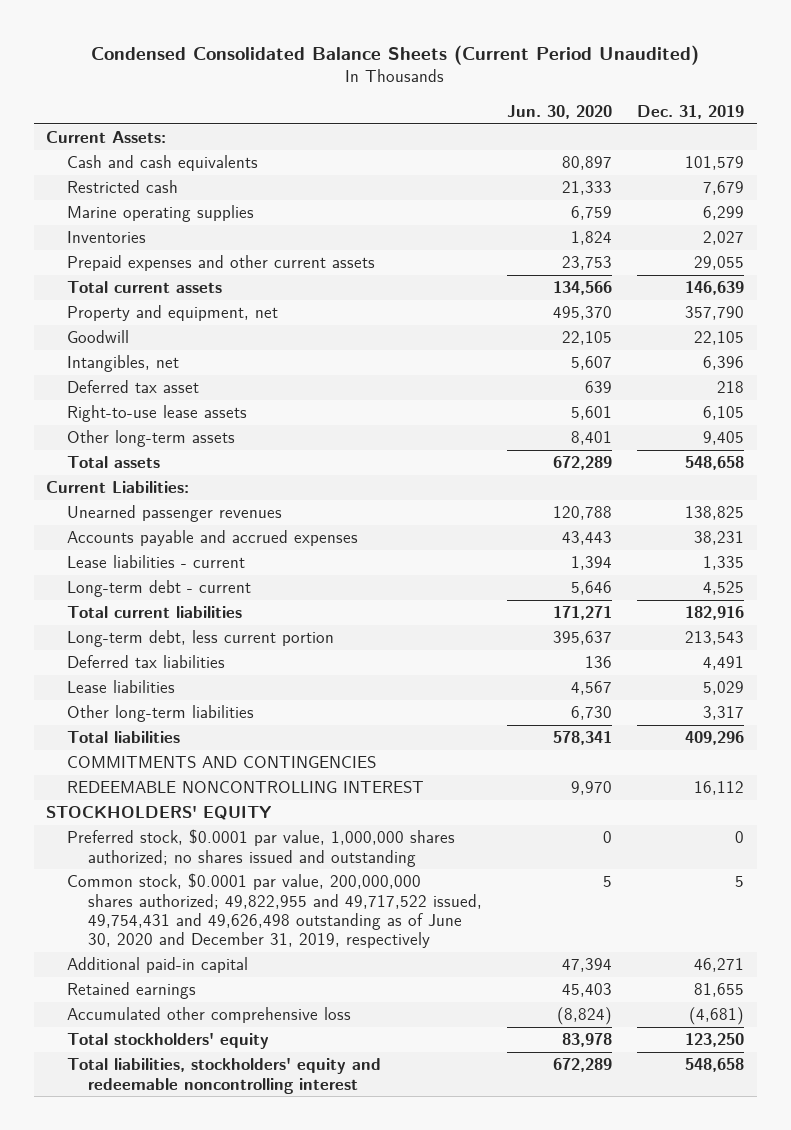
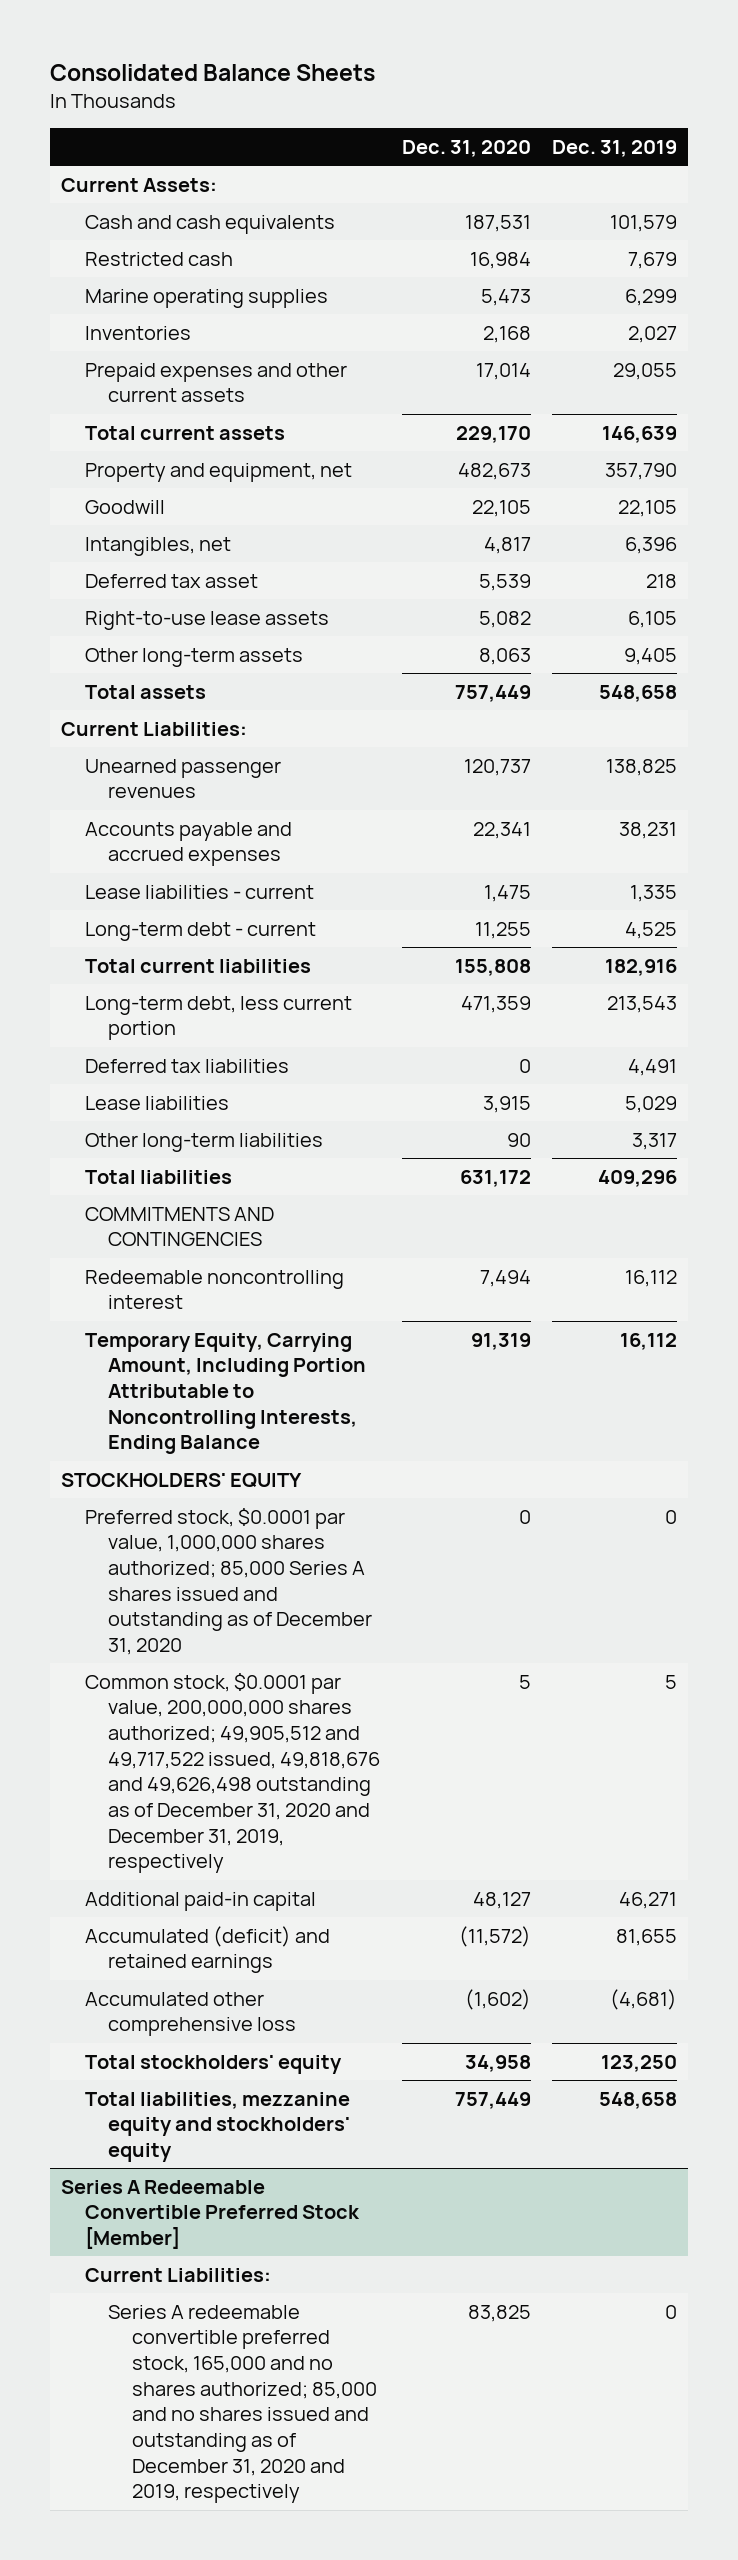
- Condensed Consolidated Balance Sheets (Current Period Unaudited)
+ Consolidated Balance Sheets
- | Jun. 30, 2020 | Dec. 31, 2019
+ | Dec. 31, 2020 | Dec. 31, 2019
- REDEEMABLE NONCONTROLLING INTEREST | 9,970 | 16,112
+ Redeemable noncontrolling interest | 7,494 | 16,112
+ Temporary Equity, Carrying Amount, Including Portion Attributable to Noncontrolling Interests, Ending Balance | 91,319 | 16,112
- Preferred stock, $0.0001 par value, 1,000,000 shares authorized; no shares issued and outstanding | 0 | 0
- Common stock, $0.0001 par value, 200,000,000 shares authorized; 49,822,955 and 49,717,522 issued, 49,754,431 and 49,626,498 outstanding as of June 30, 2020 and December 31, 2019, respectively | 5 | 5
+ Preferred stock, $0.0001 par value, 1,000,000 shares authorized; 85,000 Series A shares issued and outstanding as of December 31, 2020 | 0 | 0
+ Common stock, $0.0001 par value, 200,000,000 shares authorized; 49,905,512 and 49,717,522 issued, 49,818,676 and 49,626,498 outstanding as of December 31, 2020 and December 31, 2019, respectively | 5 | 5
- Retained earnings | 45,403 | 81,655
+ Accumulated (deficit) and retained earnings | (11,572) | 81,655
- Total liabilities, stockholders' equity and redeemable noncontrolling interest | 672,289 | 548,658
+ Total liabilities, mezzanine equity and stockholders' equity | 757,449 | 548,658
+ Series A Redeemable Convertible Preferred Stock [Member]
+ Current Liabilities:
+ Series A redeemable convertible preferred stock, 165,000 and no shares authorized; 85,000 and no shares issued and outstanding as of December 31, 2020 and 2019, respectively | 83,825 | 0

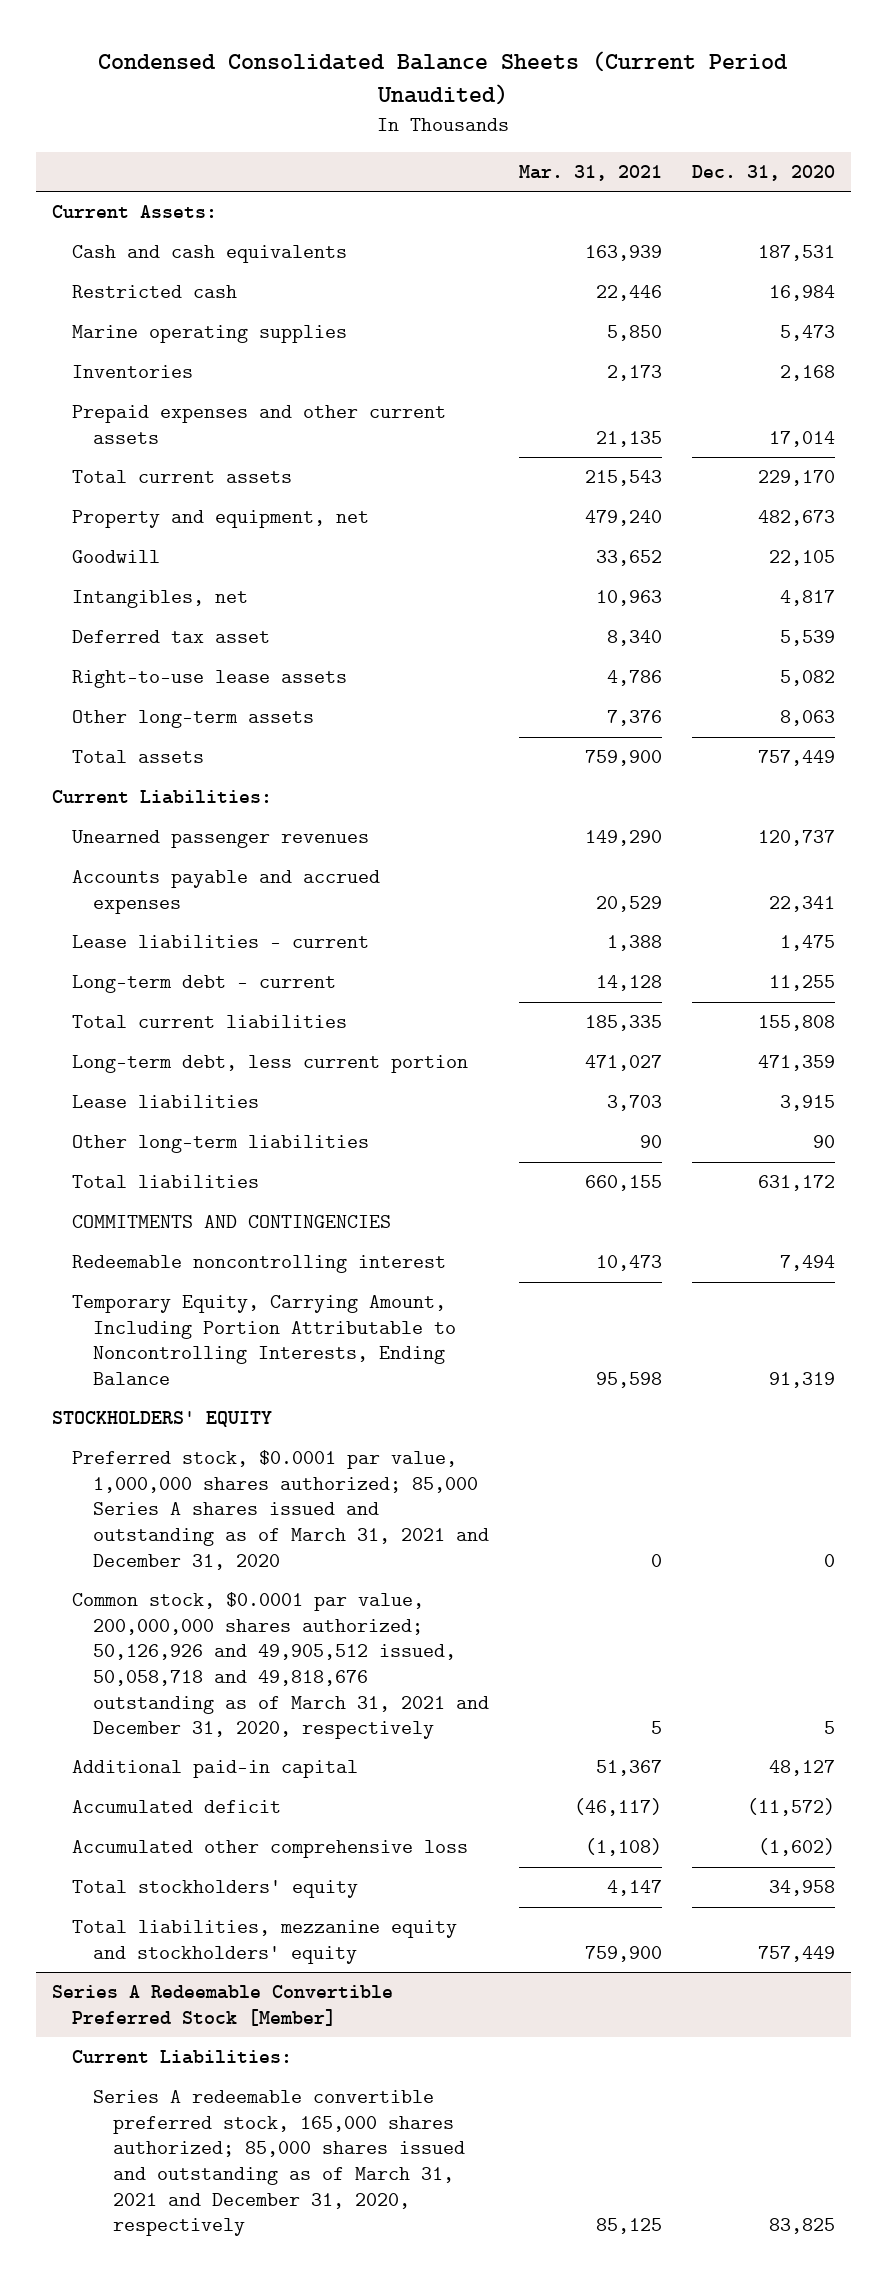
- Consolidated Balance Sheets
+ Condensed Consolidated Balance Sheets (Current Period Unaudited)
- | Dec. 31, 2020 | Dec. 31, 2019
+ | Mar. 31, 2021 | Dec. 31, 2020
- Deferred tax liabilities | 0 | 4,491
- Preferred stock, $0.0001 par value, 1,000,000 shares authorized; 85,000 Series A shares issued and outstanding as of December 31, 2020 | 0 | 0
- Common stock, $0.0001 par value, 200,000,000 shares authorized; 49,905,512 and 49,717,522 issued, 49,818,676 and 49,626,498 outstanding as of December 31, 2020 and December 31, 2019, respectively | 5 | 5
+ Preferred stock, $0.0001 par value, 1,000,000 shares authorized; 85,000 Series A shares issued and outstanding as of March 31, 2021 and December 31, 2020 | 0 | 0
+ Common stock, $0.0001 par value, 200,000,000 shares authorized; 50,126,926 and 49,905,512 issued, 50,058,718 and 49,818,676 outstanding as of March 31, 2021 and December 31, 2020, respectively | 5 | 5
- Accumulated (deficit) and retained earnings | (11,572) | 81,655
+ Accumulated deficit | (46,117) | (11,572)
@ Series A Redeemable Convertible Preferred Stock [Member]
- Series A redeemable convertible preferred stock, 165,000 and no shares authorized; 85,000 and no shares issued and outstanding as of December 31, 2020 and 2019, respectively | 83,825 | 0
+ Series A redeemable convertible preferred stock, 165,000 shares authorized; 85,000 shares issued and outstanding as of March 31, 2021 and December 31, 2020, respectively | 85,125 | 83,825

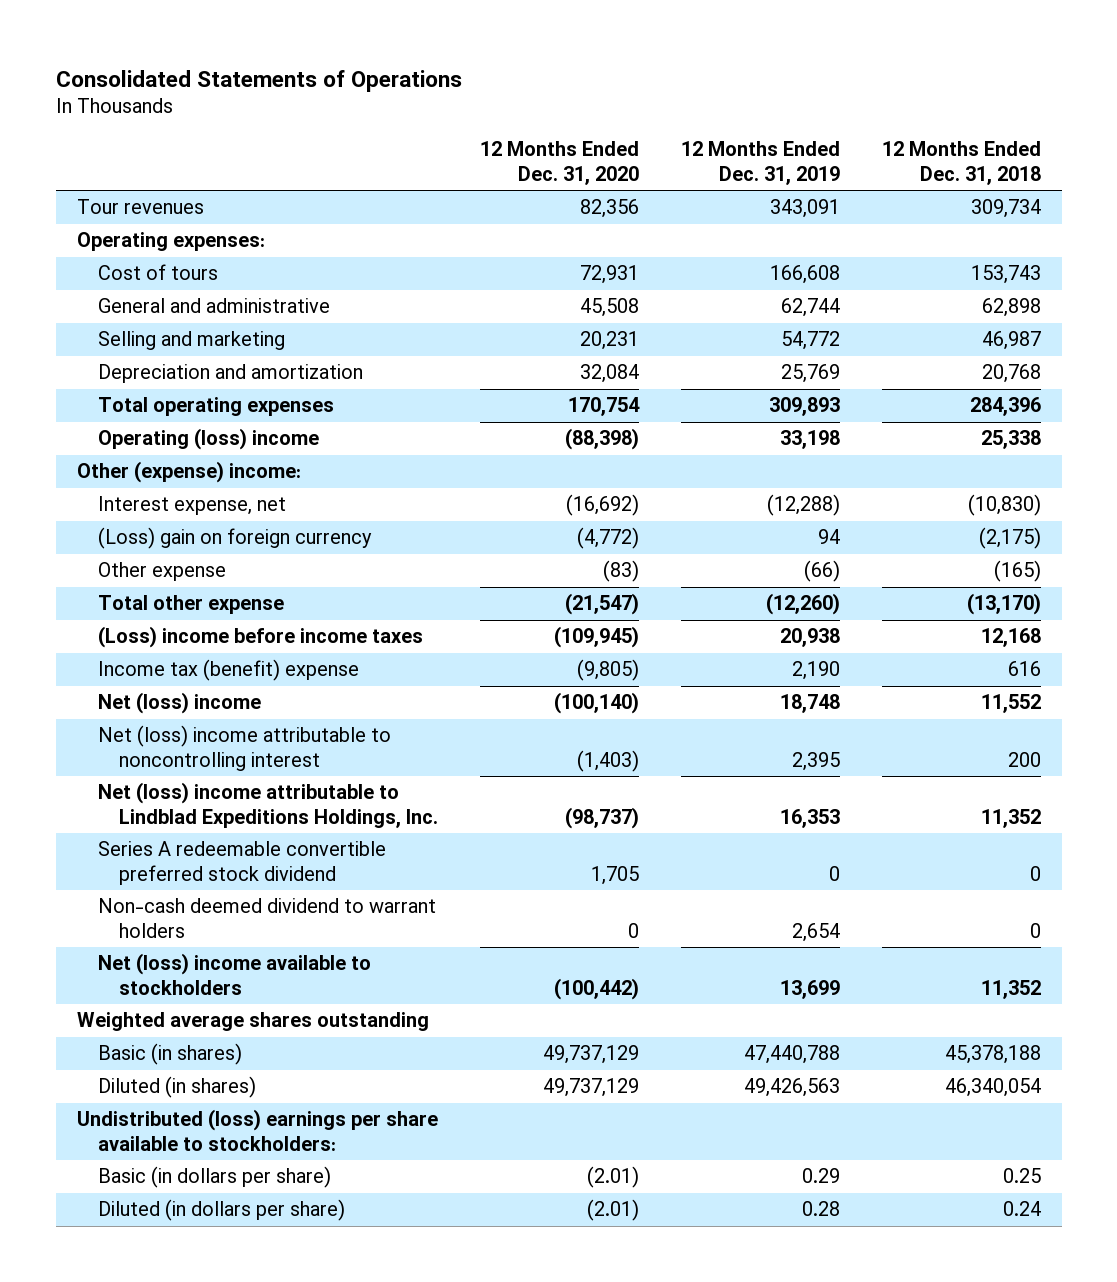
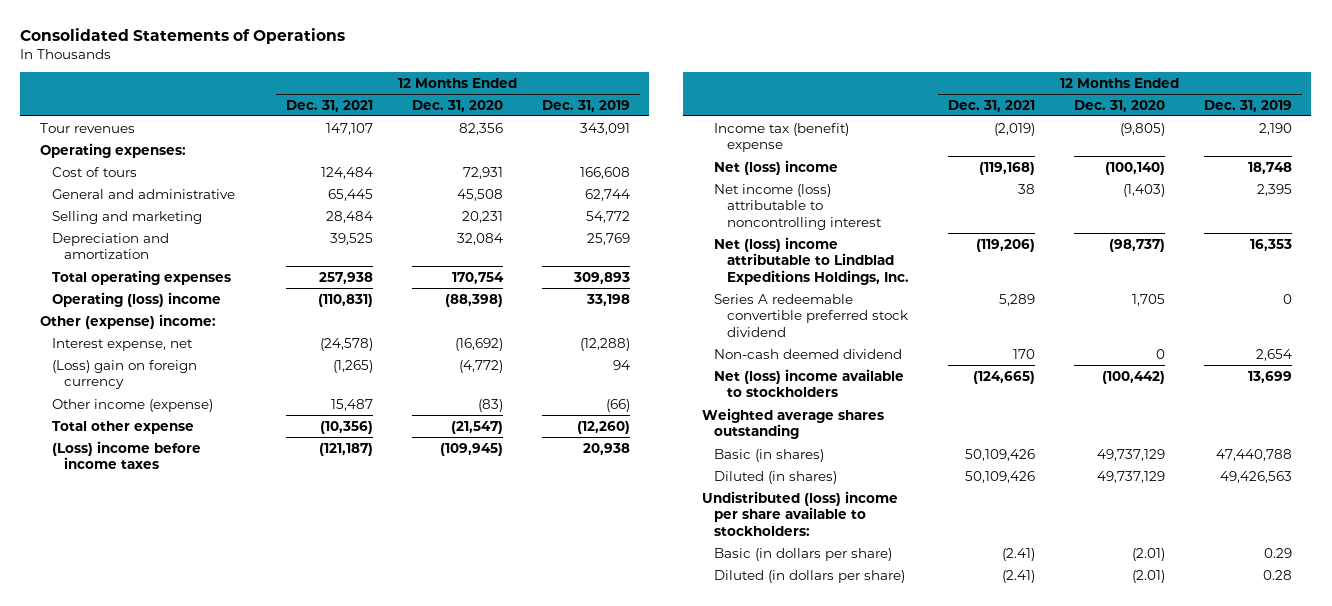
- | 12 Months Ended Dec. 31, 2020 | 12 Months Ended Dec. 31, 2019 | 12 Months Ended Dec. 31, 2018
+ | 12 Months Ended Dec. 31, 2021 | 12 Months Ended Dec. 31, 2020 | 12 Months Ended Dec. 31, 2019
- Other expense | (83) | (66) | (165)
+ Other income (expense) | 15,487 | (83) | (66)
- Net (loss) income attributable to noncontrolling interest | (1,403) | 2,395 | 200
+ Net income (loss) attributable to noncontrolling interest | 38 | (1,403) | 2,395
- Non-cash deemed dividend to warrant holders | 0 | 2,654 | 0
+ Non-cash deemed dividend | 170 | 0 | 2,654
- Undistributed (loss) earnings per share available to stockholders:
+ Undistributed (loss) income per share available to stockholders:

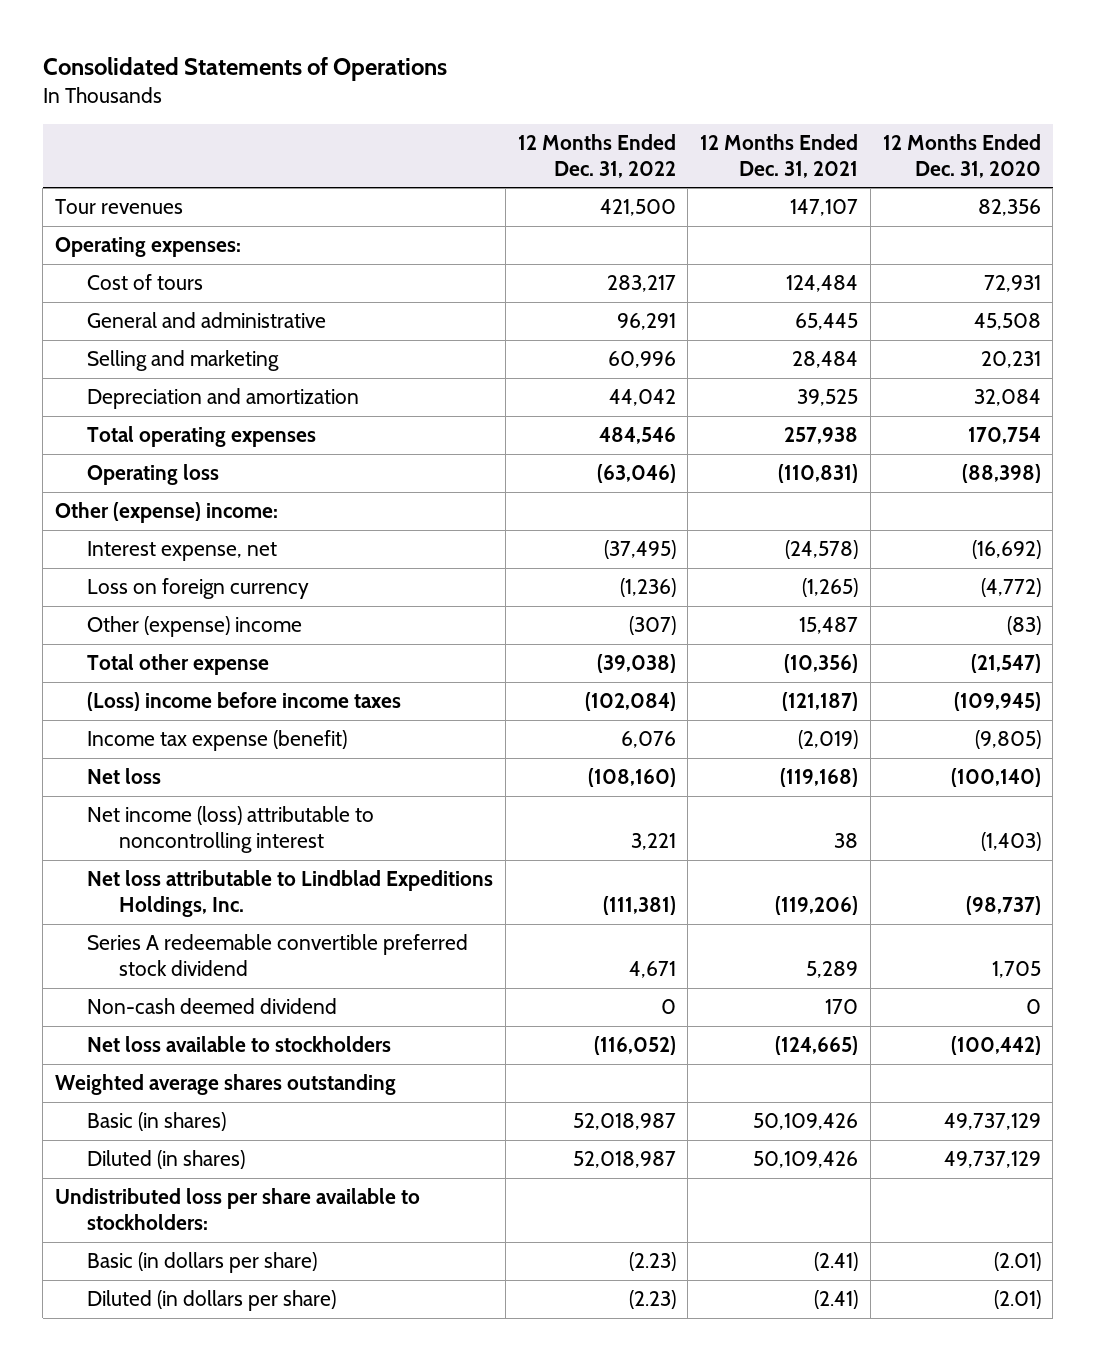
- | 12 Months Ended Dec. 31, 2021 | 12 Months Ended Dec. 31, 2020 | 12 Months Ended Dec. 31, 2019
+ | 12 Months Ended Dec. 31, 2022 | 12 Months Ended Dec. 31, 2021 | 12 Months Ended Dec. 31, 2020
- Operating (loss) income | (110,831) | (88,398) | 33,198
+ Operating loss | (63,046) | (110,831) | (88,398)
- (Loss) gain on foreign currency | (1,265) | (4,772) | 94
- Other income (expense) | 15,487 | (83) | (66)
+ Loss on foreign currency | (1,236) | (1,265) | (4,772)
+ Other (expense) income | (307) | 15,487 | (83)
- Income tax (benefit) expense | (2,019) | (9,805) | 2,190
- Net (loss) income | (119,168) | (100,140) | 18,748
+ Income tax expense (benefit) | 6,076 | (2,019) | (9,805)
+ Net loss | (108,160) | (119,168) | (100,140)
- Net (loss) income attributable to Lindblad Expeditions Holdings, Inc. | (119,206) | (98,737) | 16,353
+ Net loss attributable to Lindblad Expeditions Holdings, Inc. | (111,381) | (119,206) | (98,737)
- Net (loss) income available to stockholders | (124,665) | (100,442) | 13,699
+ Net loss available to stockholders | (116,052) | (124,665) | (100,442)
- Undistributed (loss) income per share available to stockholders:
+ Undistributed loss per share available to stockholders:

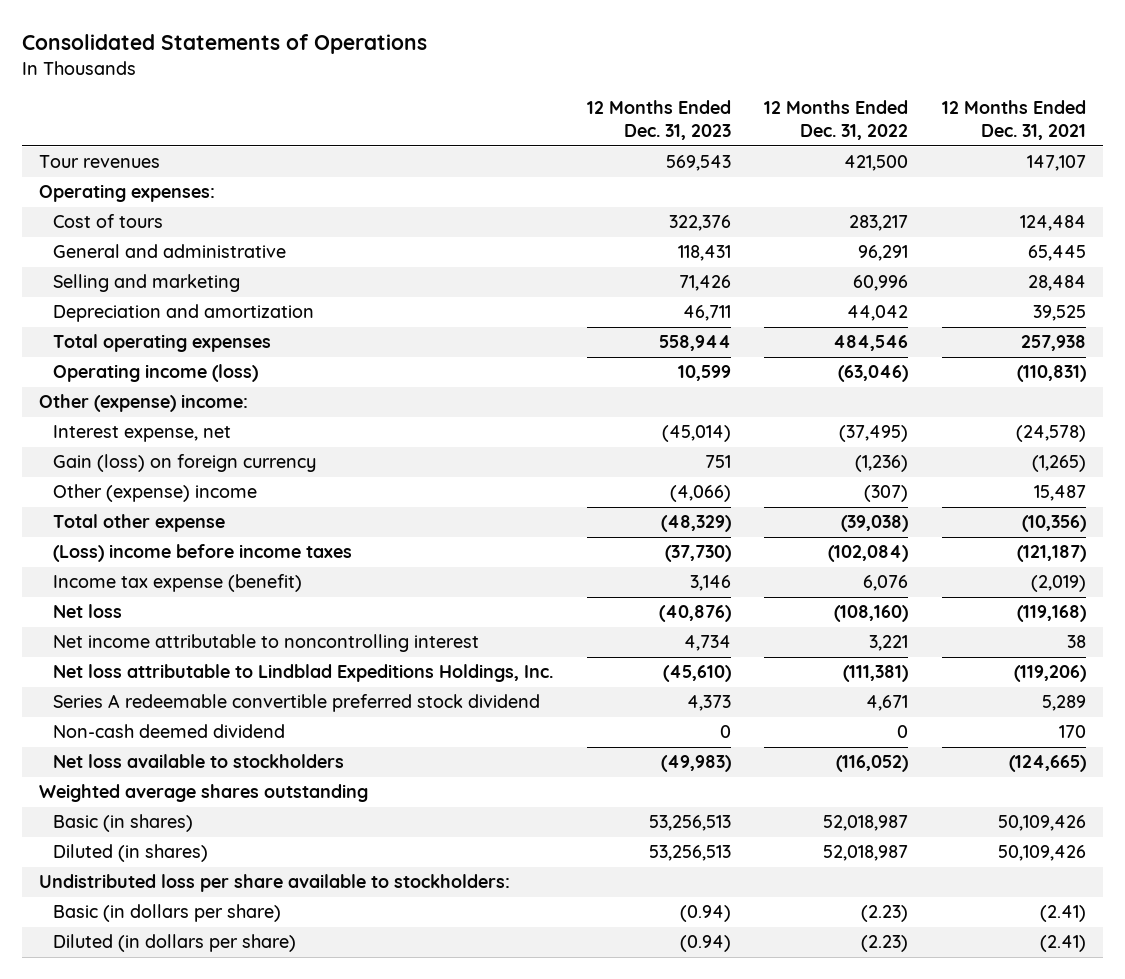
- | 12 Months Ended Dec. 31, 2022 | 12 Months Ended Dec. 31, 2021 | 12 Months Ended Dec. 31, 2020
+ | 12 Months Ended Dec. 31, 2023 | 12 Months Ended Dec. 31, 2022 | 12 Months Ended Dec. 31, 2021
- Operating loss | (63,046) | (110,831) | (88,398)
+ Operating income (loss) | 10,599 | (63,046) | (110,831)
- Loss on foreign currency | (1,236) | (1,265) | (4,772)
+ Gain (loss) on foreign currency | 751 | (1,236) | (1,265)
- Net income (loss) attributable to noncontrolling interest | 3,221 | 38 | (1,403)
+ Net income attributable to noncontrolling interest | 4,734 | 3,221 | 38

